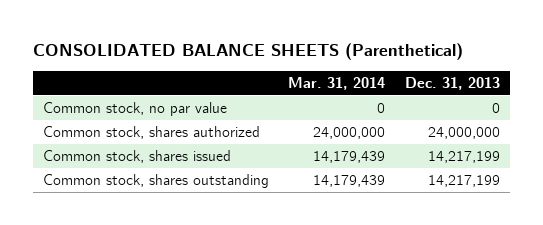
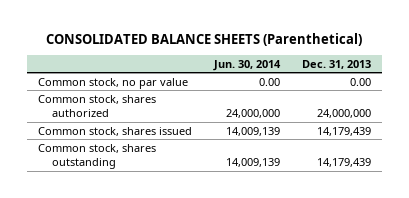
- | Mar. 31, 2014 | Dec. 31, 2013
+ | Jun. 30, 2014 | Dec. 31, 2013
- Common stock, no par value | 0 | 0
+ Common stock, no par value | 0.00 | 0.00
- Common stock, shares issued | 14,179,439 | 14,217,199
- Common stock, shares outstanding | 14,179,439 | 14,217,199
+ Common stock, shares issued | 14,009,139 | 14,179,439
+ Common stock, shares outstanding | 14,009,139 | 14,179,439

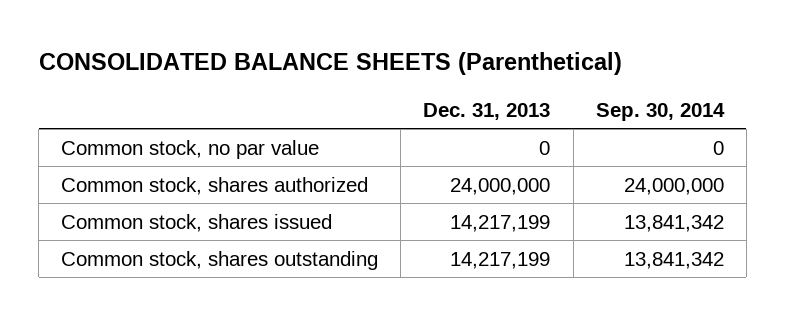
- | Jun. 30, 2014 | Dec. 31, 2013
+ | Dec. 31, 2013 | Sep. 30, 2014
- Common stock, no par value | 0.00 | 0.00
+ Common stock, no par value | 0 | 0
- Common stock, shares issued | 14,009,139 | 14,179,439
- Common stock, shares outstanding | 14,009,139 | 14,179,439
+ Common stock, shares issued | 14,217,199 | 13,841,342
+ Common stock, shares outstanding | 14,217,199 | 13,841,342

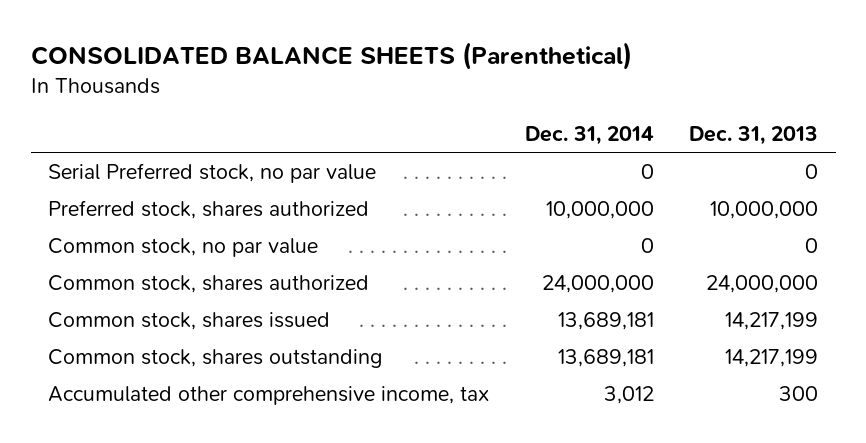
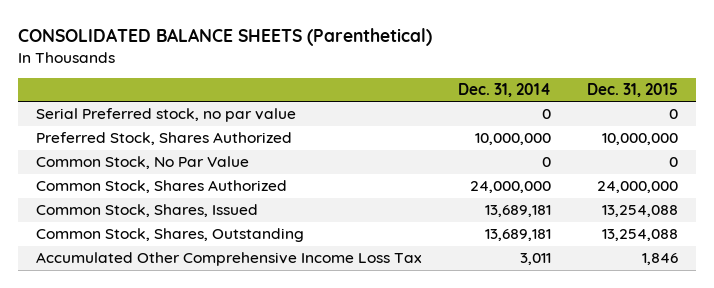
- | Dec. 31, 2014 | Dec. 31, 2013
+ | Dec. 31, 2014 | Dec. 31, 2015
- Preferred stock, shares authorized | 10,000,000 | 10,000,000
- Common stock, no par value | 0 | 0
- Common stock, shares authorized | 24,000,000 | 24,000,000
- Common stock, shares issued | 13,689,181 | 14,217,199
- Common stock, shares outstanding | 13,689,181 | 14,217,199
- Accumulated other comprehensive income, tax | 3,012 | 300
+ Preferred Stock, Shares Authorized | 10,000,000 | 10,000,000
+ Common Stock, No Par Value | 0 | 0
+ Common Stock, Shares Authorized | 24,000,000 | 24,000,000
+ Common Stock, Shares, Issued | 13,689,181 | 13,254,088
+ Common Stock, Shares, Outstanding | 13,689,181 | 13,254,088
+ Accumulated Other Comprehensive Income Loss Tax | 3,011 | 1,846

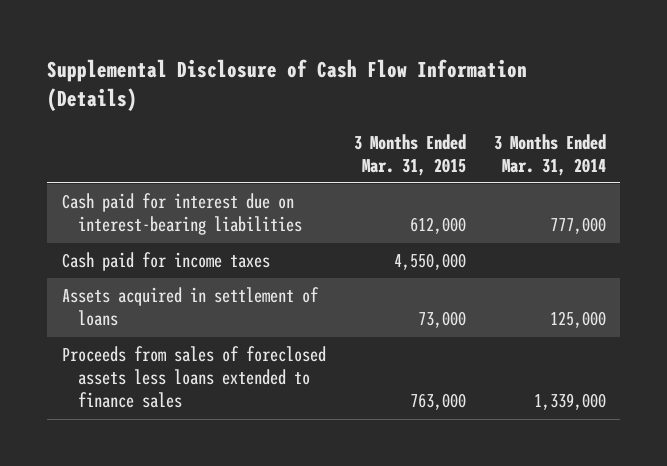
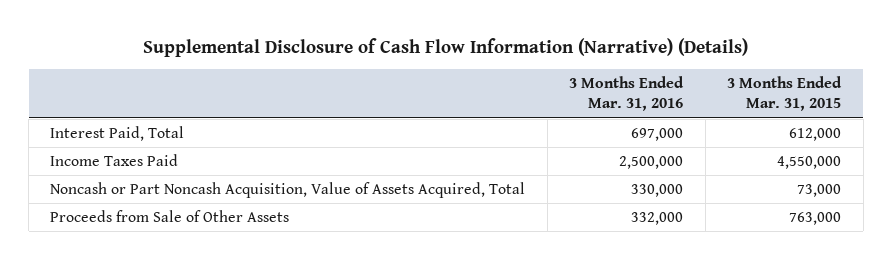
- Supplemental Disclosure of Cash Flow Information (Details)
+ Supplemental Disclosure of Cash Flow Information (Narrative) (Details)
- | 3 Months Ended Mar. 31, 2015 | 3 Months Ended Mar. 31, 2014
+ | 3 Months Ended Mar. 31, 2016 | 3 Months Ended Mar. 31, 2015
- Cash paid for interest due on interest-bearing liabilities | 612,000 | 777,000
- Cash paid for income taxes | 4,550,000 |
- Assets acquired in settlement of loans | 73,000 | 125,000
- Proceeds from sales of foreclosed assets less loans extended to finance sales | 763,000 | 1,339,000
+ Interest Paid, Total | 697,000 | 612,000
+ Income Taxes Paid | 2,500,000 | 4,550,000
+ Noncash or Part Noncash Acquisition, Value of Assets Acquired, Total | 330,000 | 73,000
+ Proceeds from Sale of Other Assets | 332,000 | 763,000

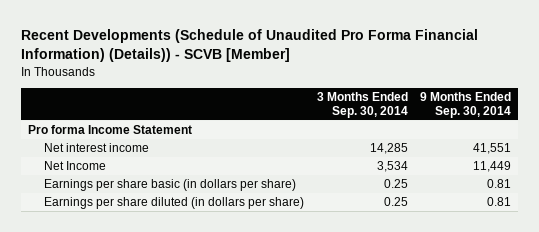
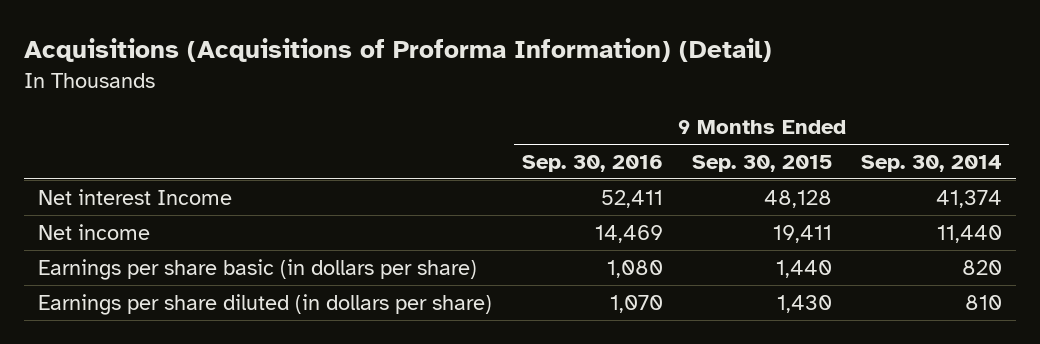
- Recent Developments (Schedule of Unaudited Pro Forma Financial Information) (Details)) - SCVB [Member]
+ Acquisitions (Acquisitions of Proforma Information) (Detail)
- | 3 Months Ended Sep. 30, 2014 | 9 Months Ended Sep. 30, 2014
+ | 9 Months Ended Sep. 30, 2016 | 9 Months Ended Sep. 30, 2015 | 9 Months Ended Sep. 30, 2014
- Pro forma Income Statement
- Net interest income | 14,285 | 41,551
- Net Income | 3,534 | 11,449
- Earnings per share basic (in dollars per share) | 0.25 | 0.81
- Earnings per share diluted (in dollars per share) | 0.25 | 0.81
+ Net interest Income | 52,411 | 48,128 | 41,374
+ Net income | 14,469 | 19,411 | 11,440
+ Earnings per share basic (in dollars per share) | 1,080 | 1,440 | 820
+ Earnings per share diluted (in dollars per share) | 1,070 | 1,430 | 810

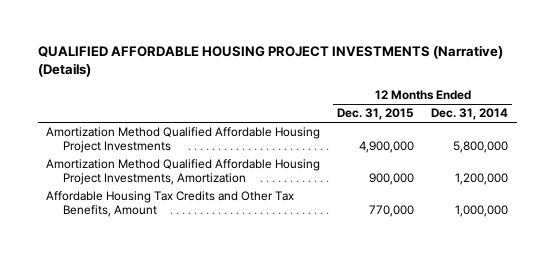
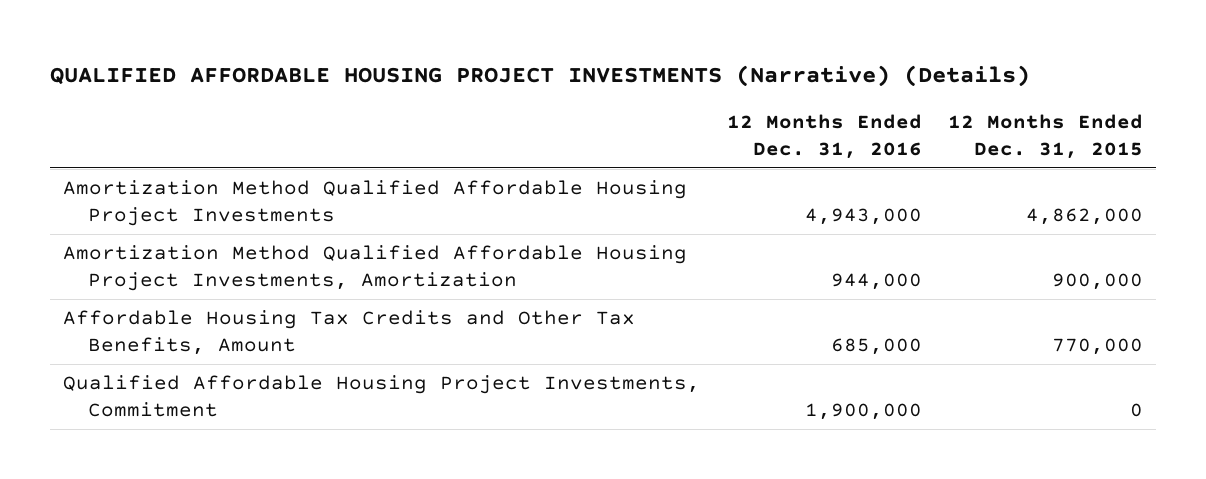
- | 12 Months Ended Dec. 31, 2015 | 12 Months Ended Dec. 31, 2014
+ | 12 Months Ended Dec. 31, 2016 | 12 Months Ended Dec. 31, 2015
- Amortization Method Qualified Affordable Housing Project Investments | 4,900,000 | 5,800,000
+ Amortization Method Qualified Affordable Housing Project Investments | 4,943,000 | 4,862,000
+ Qualified Affordable Housing Project Investments, Commitment | 1,900,000 | 0

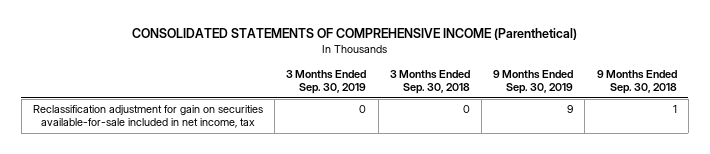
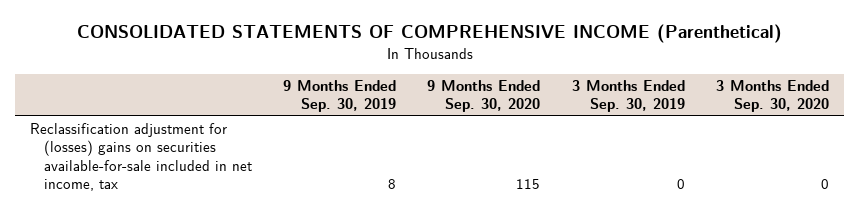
- | 3 Months Ended Sep. 30, 2019 | 3 Months Ended Sep. 30, 2018 | 9 Months Ended Sep. 30, 2019 | 9 Months Ended Sep. 30, 2018
+ | 9 Months Ended Sep. 30, 2019 | 9 Months Ended Sep. 30, 2020 | 3 Months Ended Sep. 30, 2019 | 3 Months Ended Sep. 30, 2020
- Reclassification adjustment for gain on securities available-for-sale included in net income, tax | 0 | 0 | 9 | 1
+ Reclassification adjustment for (losses) gains on securities available-for-sale included in net income, tax | 8 | 115 | 0 | 0

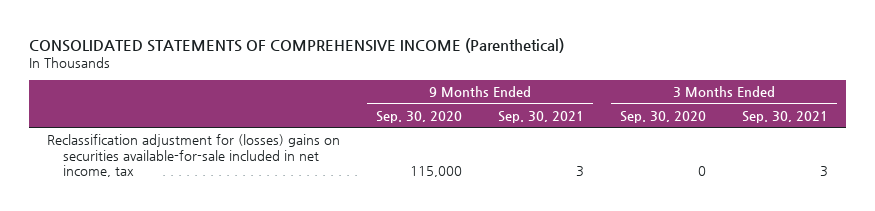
- | 9 Months Ended Sep. 30, 2019 | 9 Months Ended Sep. 30, 2020 | 3 Months Ended Sep. 30, 2019 | 3 Months Ended Sep. 30, 2020
+ | 9 Months Ended Sep. 30, 2020 | 9 Months Ended Sep. 30, 2021 | 3 Months Ended Sep. 30, 2020 | 3 Months Ended Sep. 30, 2021
- Reclassification adjustment for (losses) gains on securities available-for-sale included in net income, tax | 8 | 115 | 0 | 0
+ Reclassification adjustment for (losses) gains on securities available-for-sale included in net income, tax | 115,000 | 3 | 0 | 3

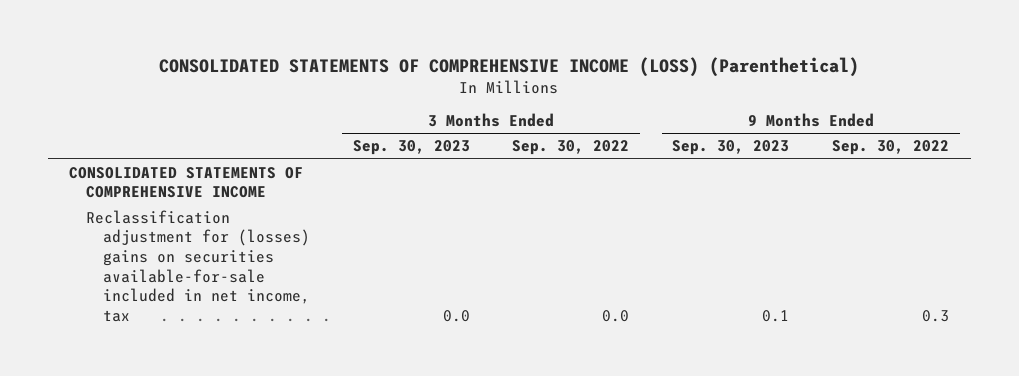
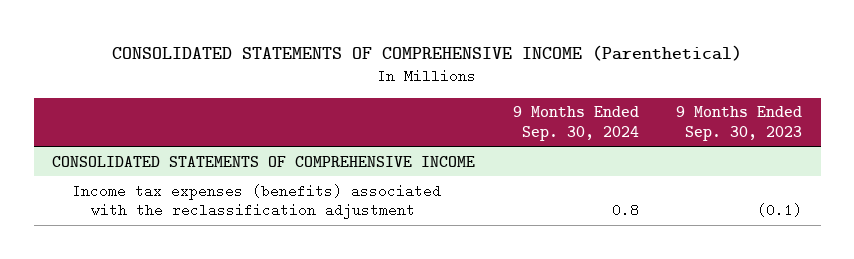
- CONSOLIDATED STATEMENTS OF COMPREHENSIVE INCOME (LOSS) (Parenthetical)
+ CONSOLIDATED STATEMENTS OF COMPREHENSIVE INCOME (Parenthetical)
- | 3 Months Ended Sep. 30, 2023 | 3 Months Ended Sep. 30, 2022 | 9 Months Ended Sep. 30, 2023 | 9 Months Ended Sep. 30, 2022
+ | 9 Months Ended Sep. 30, 2024 | 9 Months Ended Sep. 30, 2023
- Reclassification adjustment for (losses) gains on securities available-for-sale included in net income, tax | 0.0 | 0.0 | 0.1 | 0.3
+ Income tax expenses (benefits) associated with the reclassification adjustment | 0.8 | (0.1)

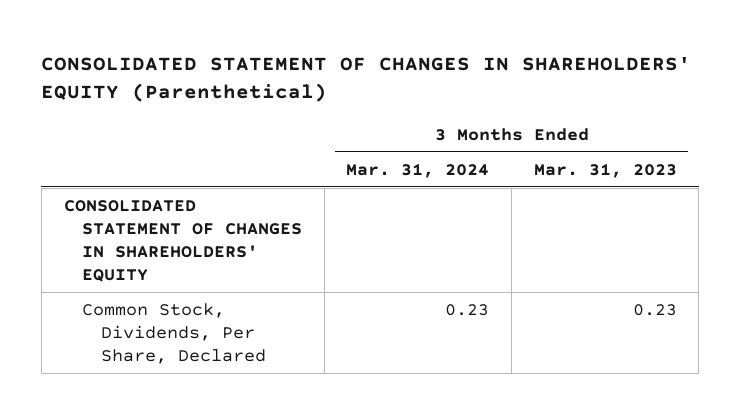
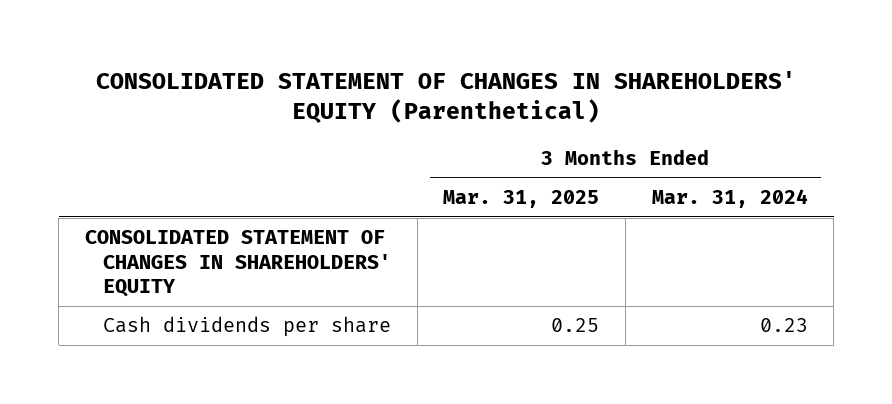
- | 3 Months Ended Mar. 31, 2024 | 3 Months Ended Mar. 31, 2023
+ | 3 Months Ended Mar. 31, 2025 | 3 Months Ended Mar. 31, 2024
- Common Stock, Dividends, Per Share, Declared | 0.23 | 0.23
+ Cash dividends per share | 0.25 | 0.23

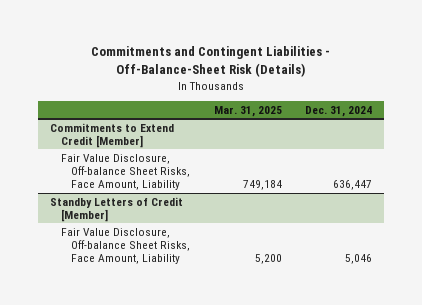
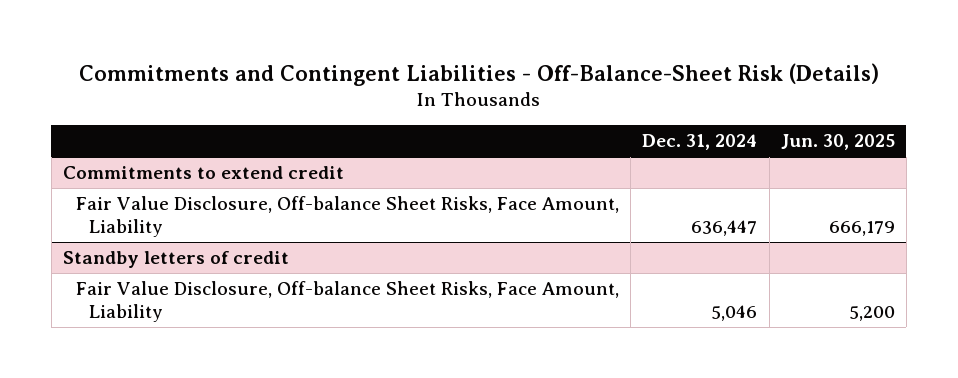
- | Mar. 31, 2025 | Dec. 31, 2024
+ | Dec. 31, 2024 | Jun. 30, 2025
- Commitments to Extend Credit [Member]
+ Commitments to extend credit
- Standby Letters of Credit [Member]
+ Standby letters of credit

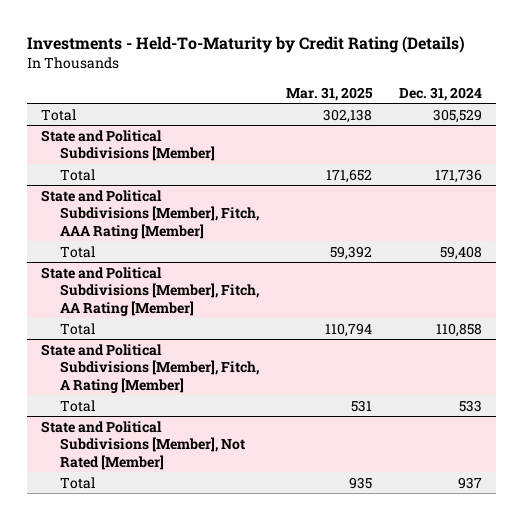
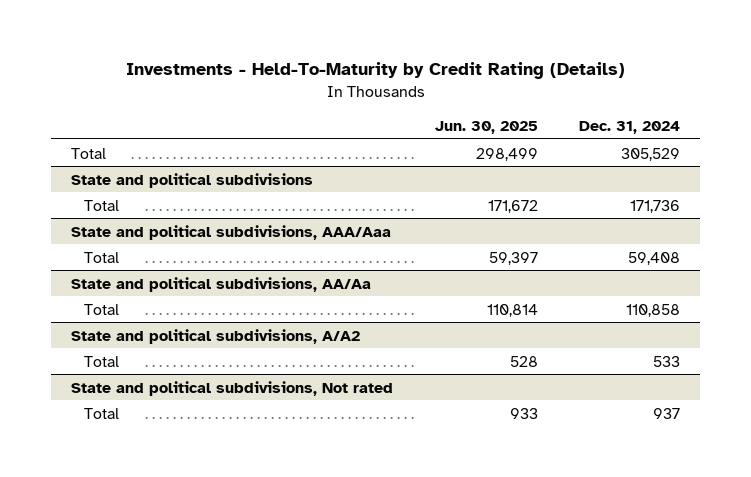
- | Mar. 31, 2025 | Dec. 31, 2024
+ | Jun. 30, 2025 | Dec. 31, 2024
- State and Political Subdivisions [Member]
+ State and political subdivisions
- State and Political Subdivisions [Member], Fitch, AAA Rating [Member]
+ State and political subdivisions, AAA/Aaa
- State and Political Subdivisions [Member], Fitch, AA Rating [Member]
+ State and political subdivisions, AA/Aa
- State and Political Subdivisions [Member], Fitch, A Rating [Member]
+ State and political subdivisions, A/A2
- State and Political Subdivisions [Member], Not Rated [Member]
+ State and political subdivisions, Not rated

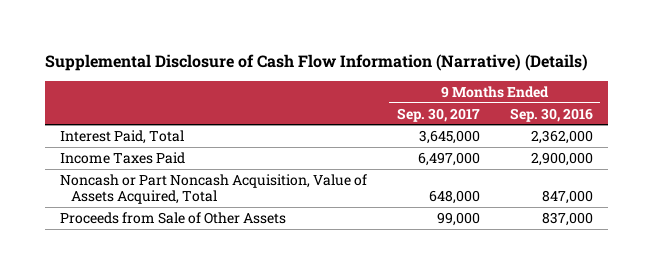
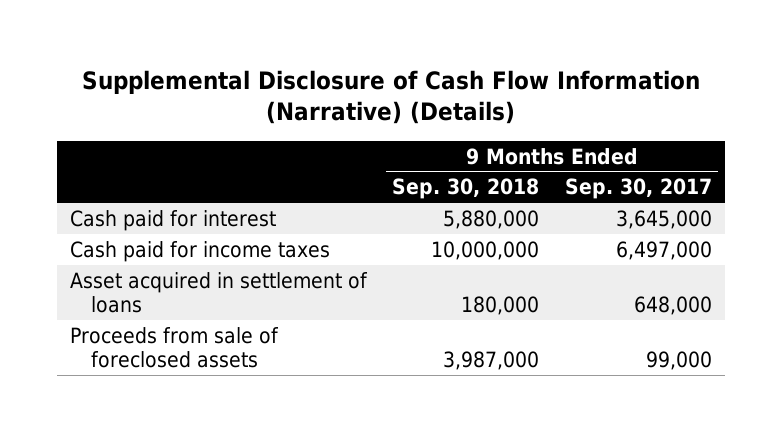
- | 9 Months Ended Sep. 30, 2017 | 9 Months Ended Sep. 30, 2016
+ | 9 Months Ended Sep. 30, 2018 | 9 Months Ended Sep. 30, 2017
- Interest Paid, Total | 3,645,000 | 2,362,000
- Income Taxes Paid | 6,497,000 | 2,900,000
- Noncash or Part Noncash Acquisition, Value of Assets Acquired, Total | 648,000 | 847,000
- Proceeds from Sale of Other Assets | 99,000 | 837,000
+ Cash paid for interest | 5,880,000 | 3,645,000
+ Cash paid for income taxes | 10,000,000 | 6,497,000
+ Asset acquired in settlement of loans | 180,000 | 648,000
+ Proceeds from sale of foreclosed assets | 3,987,000 | 99,000

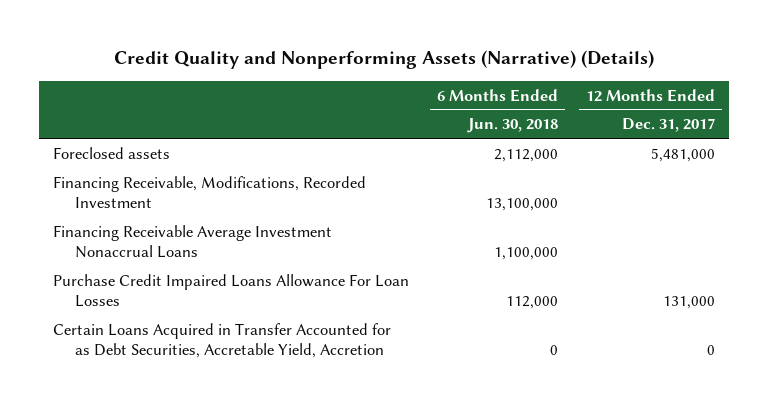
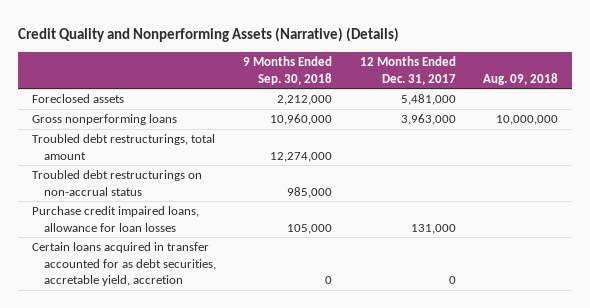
- | 6 Months Ended Jun. 30, 2018 | 12 Months Ended Dec. 31, 2017
+ | 9 Months Ended Sep. 30, 2018 | 12 Months Ended Dec. 31, 2017 | Aug. 09, 2018
- Financing Receivable, Modifications, Recorded Investment | 13,100,000 |
- Financing Receivable Average Investment Nonaccrual Loans | 1,100,000 |
- Purchase Credit Impaired Loans Allowance For Loan Losses | 112,000 | 131,000
- Certain Loans Acquired in Transfer Accounted for as Debt Securities, Accretable Yield, Accretion | 0 | 0
+ Gross nonperforming loans | 10,960,000 | 3,963,000 | 10,000,000
+ Troubled debt restructurings, total amount | 12,274,000 | |
+ Troubled debt restructurings on non-accrual status | 985,000 | |
+ Purchase credit impaired loans, allowance for loan losses | 105,000 | 131,000 |
+ Certain loans acquired in transfer accounted for as debt securities, accretable yield, accretion | 0 | 0 |

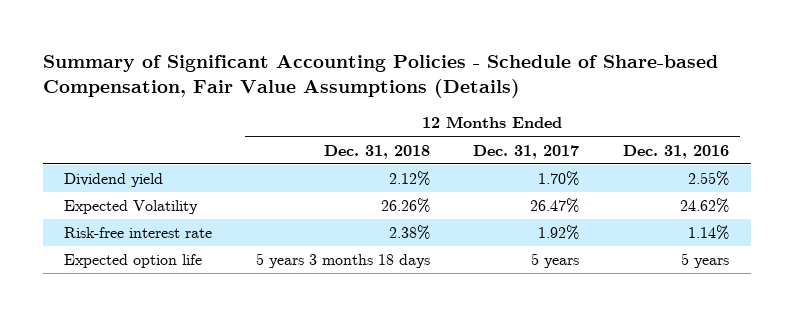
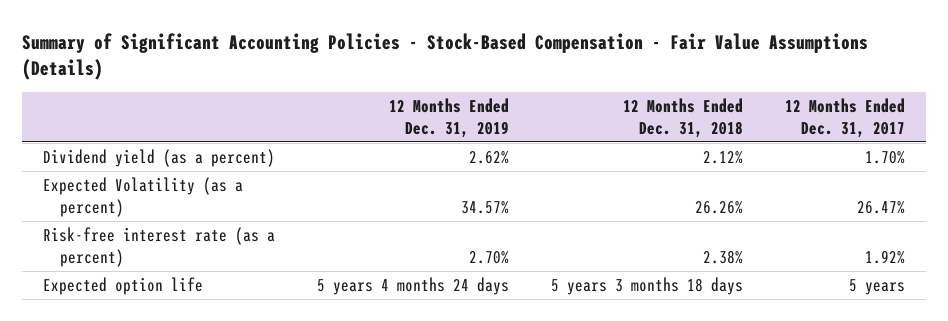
- Summary of Significant Accounting Policies - Schedule of Share-based Compensation, Fair Value Assumptions (Details)
+ Summary of Significant Accounting Policies - Stock-Based Compensation - Fair Value Assumptions (Details)
- | 12 Months Ended Dec. 31, 2018 | 12 Months Ended Dec. 31, 2017 | 12 Months Ended Dec. 31, 2016
+ | 12 Months Ended Dec. 31, 2019 | 12 Months Ended Dec. 31, 2018 | 12 Months Ended Dec. 31, 2017
- Dividend yield | 2.12% | 1.70% | 2.55%
- Expected Volatility | 26.26% | 26.47% | 24.62%
- Risk-free interest rate | 2.38% | 1.92% | 1.14%
+ Dividend yield (as a percent) | 2.62% | 2.12% | 1.70%
+ Expected Volatility (as a percent) | 34.57% | 26.26% | 26.47%
+ Risk-free interest rate (as a percent) | 2.70% | 2.38% | 1.92%

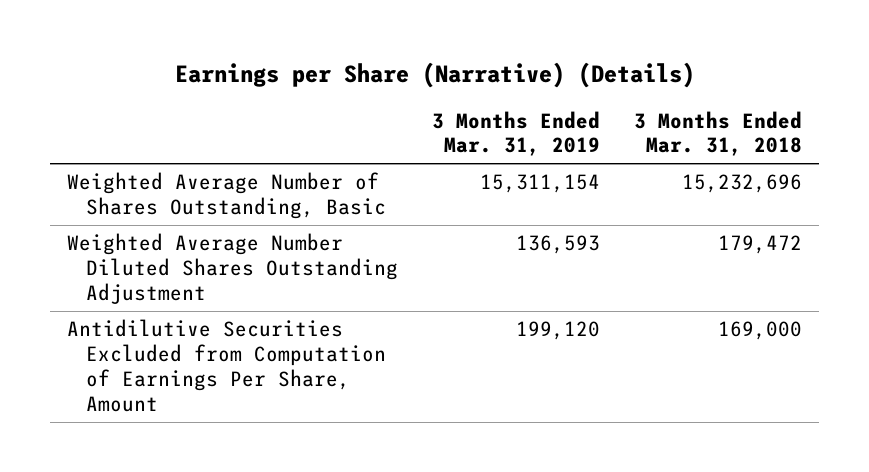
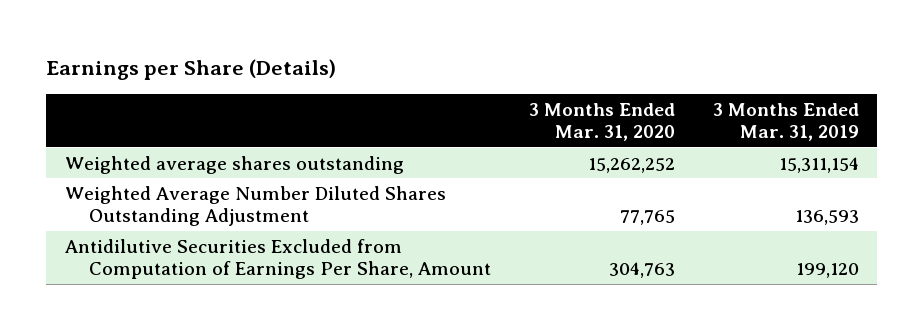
- Earnings per Share (Narrative) (Details)
+ Earnings per Share (Details)
- | 3 Months Ended Mar. 31, 2019 | 3 Months Ended Mar. 31, 2018
+ | 3 Months Ended Mar. 31, 2020 | 3 Months Ended Mar. 31, 2019
- Weighted Average Number of Shares Outstanding, Basic | 15,311,154 | 15,232,696
+ Weighted average shares outstanding | 15,262,252 | 15,311,154

